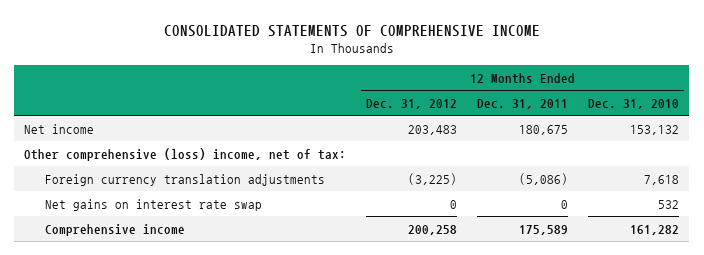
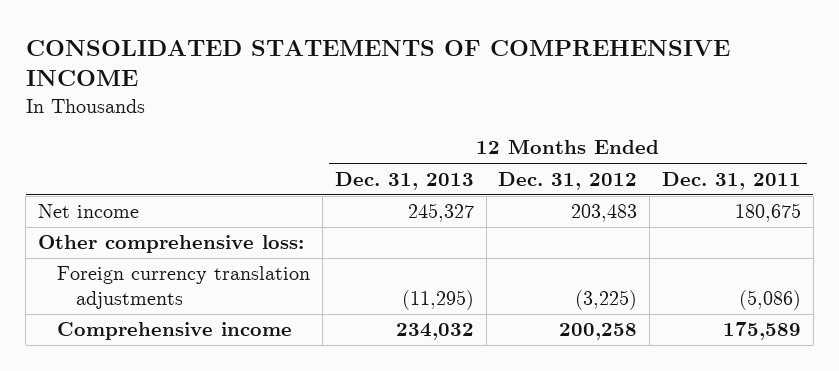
- | 12 Months Ended Dec. 31, 2012 | 12 Months Ended Dec. 31, 2011 | 12 Months Ended Dec. 31, 2010
+ | 12 Months Ended Dec. 31, 2013 | 12 Months Ended Dec. 31, 2012 | 12 Months Ended Dec. 31, 2011
- Other comprehensive (loss) income, net of tax:
+ Other comprehensive loss:
- Net gains on interest rate swap | 0 | 0 | 532

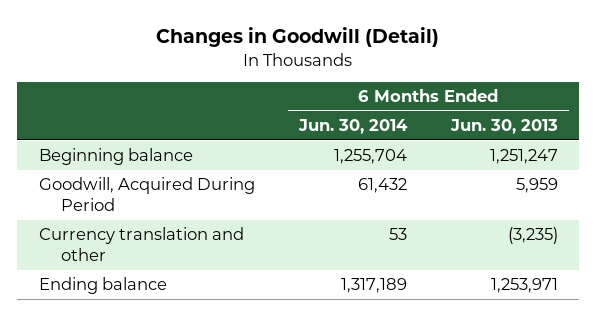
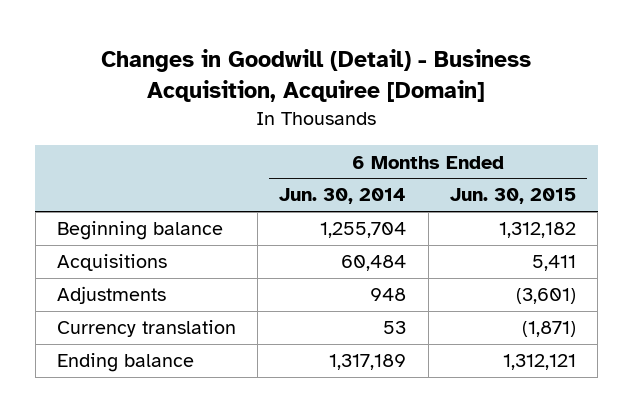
- Changes in Goodwill (Detail)
+ Changes in Goodwill (Detail) - Business Acquisition, Acquiree [Domain]
- | 6 Months Ended Jun. 30, 2014 | 6 Months Ended Jun. 30, 2013
+ | 6 Months Ended Jun. 30, 2014 | 6 Months Ended Jun. 30, 2015
- Goodwill, Acquired During Period | 61,432 | 5,959
- Currency translation and other | 53 | (3,235)
+ Acquisitions | 60,484 | 5,411
+ Adjustments | 948 | (3,601)
+ Currency translation | 53 | (1,871)

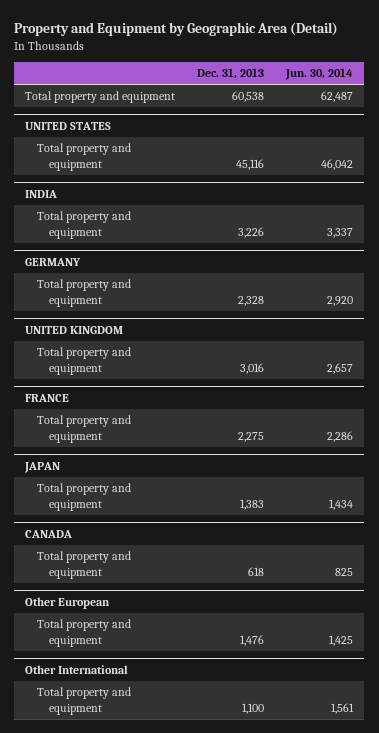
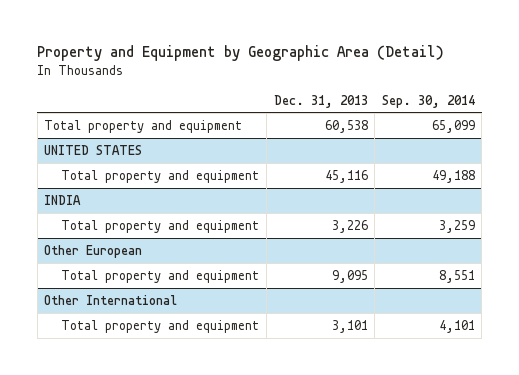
- | Dec. 31, 2013 | Jun. 30, 2014
+ | Dec. 31, 2013 | Sep. 30, 2014
- GERMANY
- Total property and equipment | 2,328 | 2,920
- UNITED KINGDOM
- Total property and equipment | 3,016 | 2,657
- FRANCE
- Total property and equipment | 2,275 | 2,286
- JAPAN
- Total property and equipment | 1,383 | 1,434
- CANADA
- Total property and equipment | 618 | 825
@ Other European
- Total property and equipment | 1,476 | 1,425
+ Total property and equipment | 9,095 | 8,551
@ Other International
- Total property and equipment | 1,100 | 1,561
+ Total property and equipment | 3,101 | 4,101

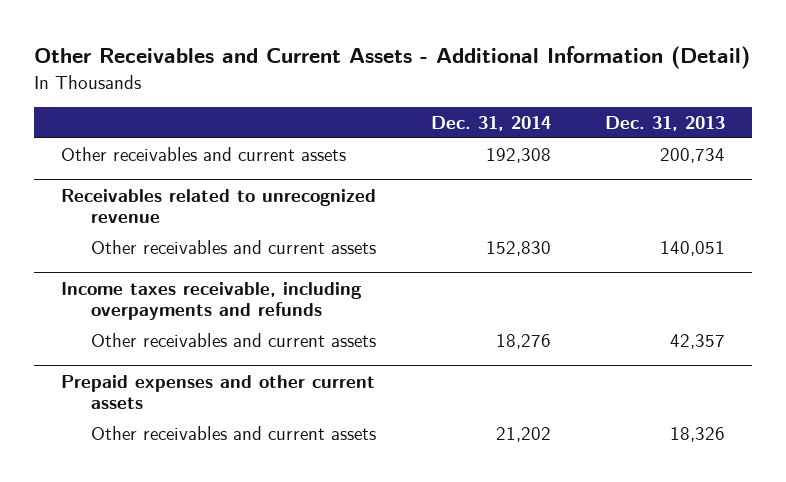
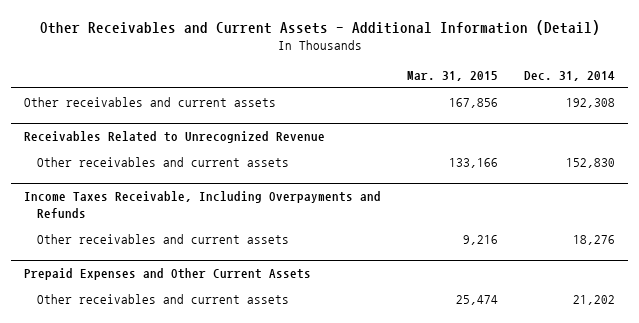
- | Dec. 31, 2014 | Dec. 31, 2013
+ | Mar. 31, 2015 | Dec. 31, 2014
- Receivables related to unrecognized revenue
+ Receivables Related to Unrecognized Revenue
- Income taxes receivable, including overpayments and refunds
+ Income Taxes Receivable, Including Overpayments and Refunds
- Prepaid expenses and other current assets
+ Prepaid Expenses and Other Current Assets

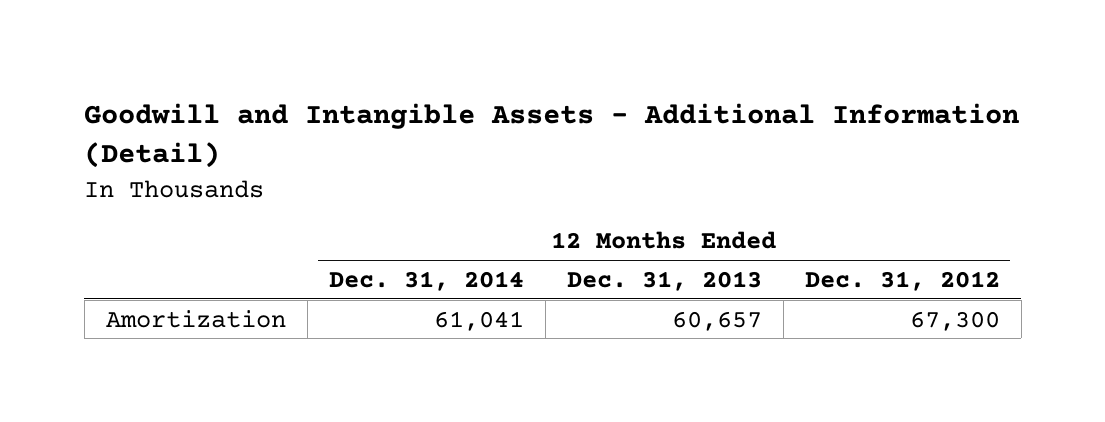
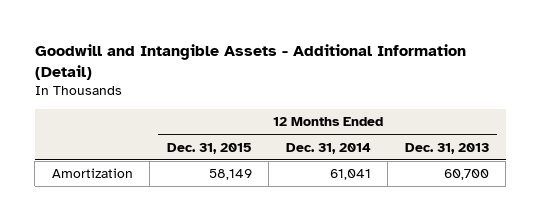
- | 12 Months Ended Dec. 31, 2014 | 12 Months Ended Dec. 31, 2013 | 12 Months Ended Dec. 31, 2012
+ | 12 Months Ended Dec. 31, 2015 | 12 Months Ended Dec. 31, 2014 | 12 Months Ended Dec. 31, 2013
- Amortization | 61,041 | 60,657 | 67,300
+ Amortization | 58,149 | 61,041 | 60,700

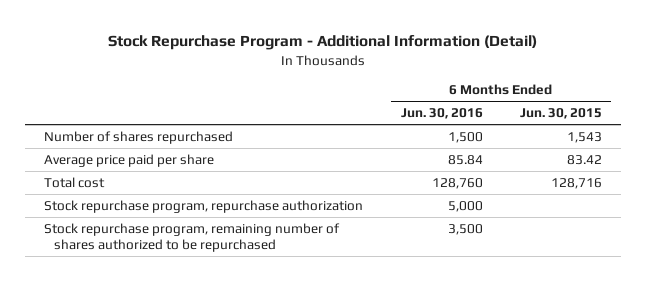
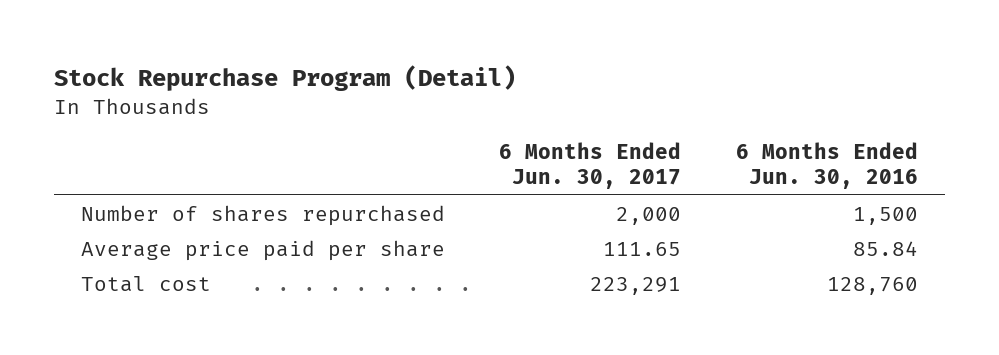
- Stock Repurchase Program - Additional Information (Detail)
+ Stock Repurchase Program (Detail)
- | 6 Months Ended Jun. 30, 2016 | 6 Months Ended Jun. 30, 2015
+ | 6 Months Ended Jun. 30, 2017 | 6 Months Ended Jun. 30, 2016
- Stock repurchase program, repurchase authorization | 5,000 |
- Stock repurchase program, remaining number of shares authorized to be repurchased | 3,500 |

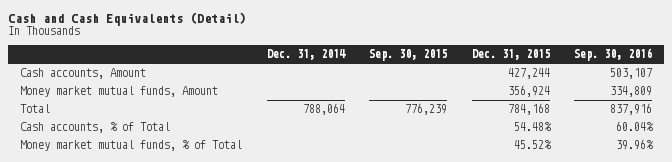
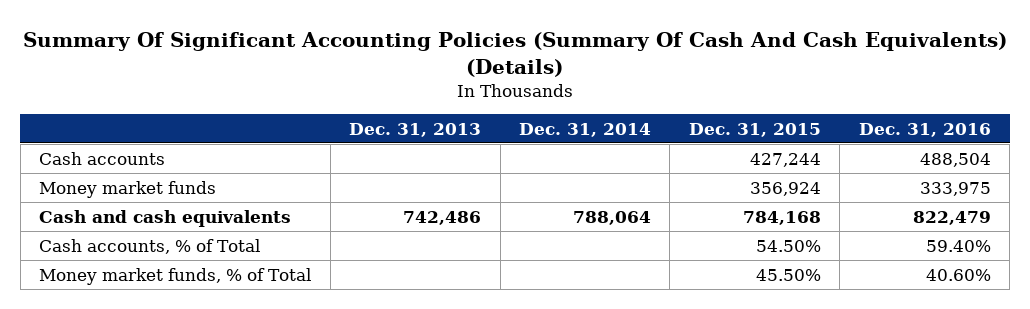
- Cash and Cash Equivalents (Detail)
+ Summary Of Significant Accounting Policies (Summary Of Cash And Cash Equivalents) (Details)
- | Dec. 31, 2014 | Sep. 30, 2015 | Dec. 31, 2015 | Sep. 30, 2016
+ | Dec. 31, 2013 | Dec. 31, 2014 | Dec. 31, 2015 | Dec. 31, 2016
- Cash accounts, Amount | | | 427,244 | 503,107
- Money market mutual funds, Amount | | | 356,924 | 334,809
- Total | 788,064 | 776,239 | 784,168 | 837,916
- Cash accounts, % of Total | | | 54.48% | 60.04%
- Money market mutual funds, % of Total | | | 45.52% | 39.96%
+ Cash accounts | | | 427,244 | 488,504
+ Money market funds | | | 356,924 | 333,975
+ Cash and cash equivalents | 742,486 | 788,064 | 784,168 | 822,479
+ Cash accounts, % of Total | | | 54.50% | 59.40%
+ Money market funds, % of Total | | | 45.50% | 40.60%

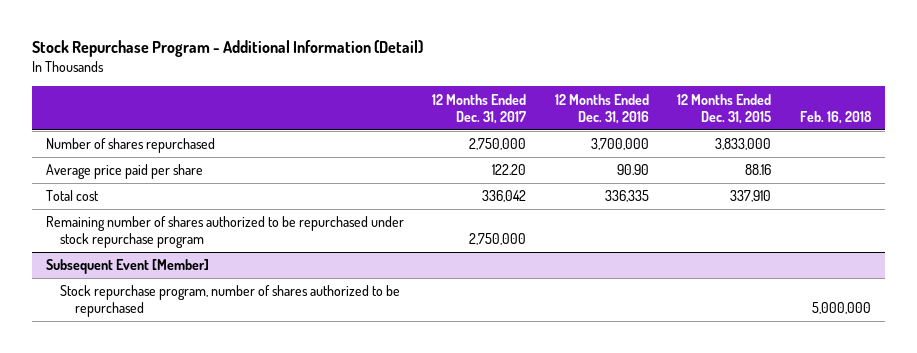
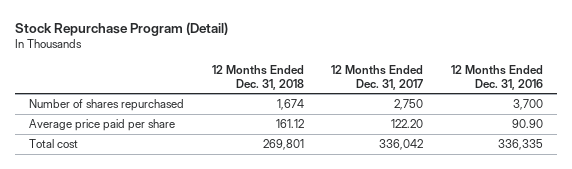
- Stock Repurchase Program - Additional Information (Detail)
+ Stock Repurchase Program (Detail)
- | 12 Months Ended Dec. 31, 2017 | 12 Months Ended Dec. 31, 2016 | 12 Months Ended Dec. 31, 2015 | Feb. 16, 2018
+ | 12 Months Ended Dec. 31, 2018 | 12 Months Ended Dec. 31, 2017 | 12 Months Ended Dec. 31, 2016
- Number of shares repurchased | 2,750,000 | 3,700,000 | 3,833,000 |
+ Number of shares repurchased | 1,674 | 2,750 | 3,700
- Remaining number of shares authorized to be repurchased under stock repurchase program | 2,750,000 | | |
- Subsequent Event [Member]
- Stock repurchase program, number of shares authorized to be repurchased | | | | 5,000,000

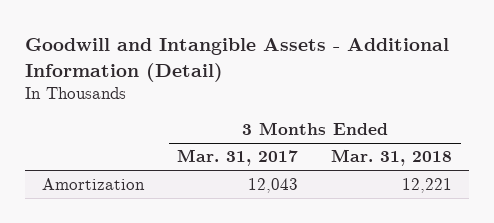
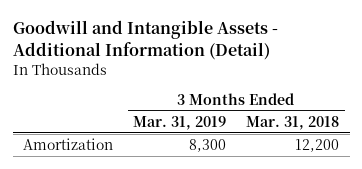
- | 3 Months Ended Mar. 31, 2017 | 3 Months Ended Mar. 31, 2018
+ | 3 Months Ended Mar. 31, 2019 | 3 Months Ended Mar. 31, 2018
- Amortization | 12,043 | 12,221
+ Amortization | 8,300 | 12,200

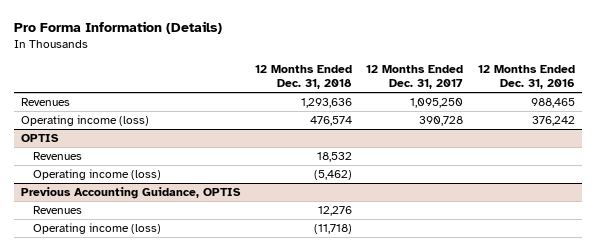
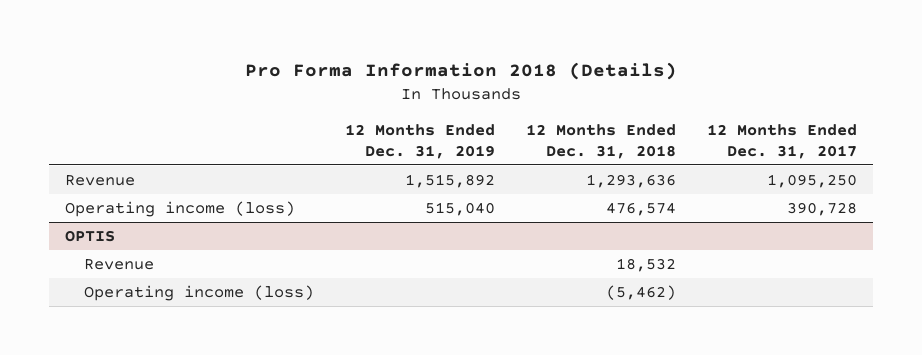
- Pro Forma Information (Details)
+ Pro Forma Information 2018 (Details)
- | 12 Months Ended Dec. 31, 2018 | 12 Months Ended Dec. 31, 2017 | 12 Months Ended Dec. 31, 2016
+ | 12 Months Ended Dec. 31, 2019 | 12 Months Ended Dec. 31, 2018 | 12 Months Ended Dec. 31, 2017
- Revenues | 1,293,636 | 1,095,250 | 988,465
+ Revenue | 1,515,892 | 1,293,636 | 1,095,250
@ OPTIS
- Revenues | 18,532 | |
+ Revenue | | 18,532 |
- Previous Accounting Guidance, OPTIS
- Revenues | 12,276 | |
- Operating income (loss) | (11,718) | |

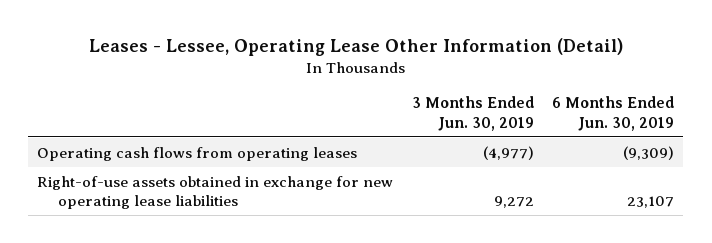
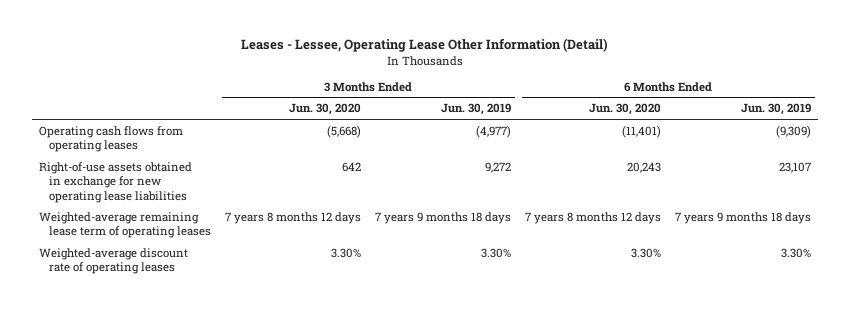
- | 3 Months Ended Jun. 30, 2019 | 6 Months Ended Jun. 30, 2019
+ | 3 Months Ended Jun. 30, 2020 | 3 Months Ended Jun. 30, 2019 | 6 Months Ended Jun. 30, 2020 | 6 Months Ended Jun. 30, 2019
+ Weighted-average remaining lease term of operating leases | 7 years 8 months 12 days | 7 years 9 months 18 days | 7 years 8 months 12 days | 7 years 9 months 18 days
+ Weighted-average discount rate of operating leases | 3.30% | 3.30% | 3.30% | 3.30%

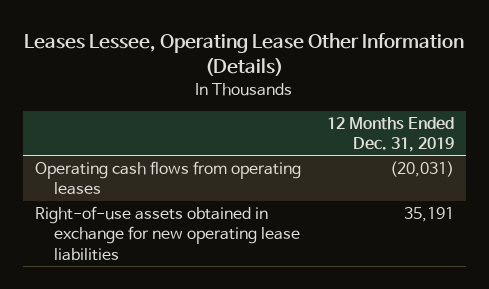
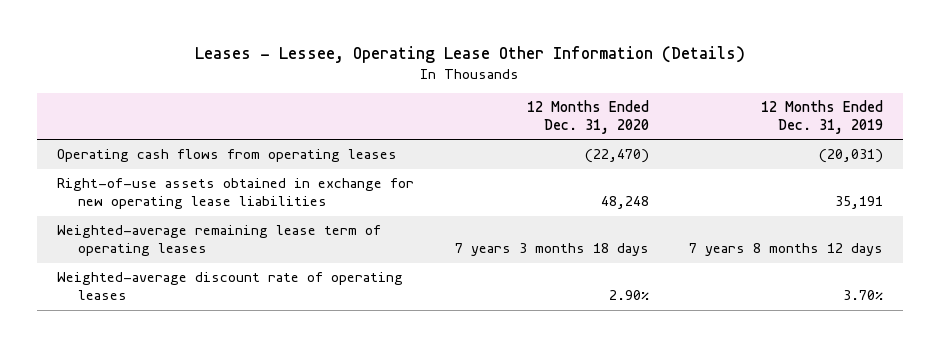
- Leases Lessee, Operating Lease Other Information (Details)
+ Leases - Lessee, Operating Lease Other Information (Details)
- | 12 Months Ended Dec. 31, 2019
+ | 12 Months Ended Dec. 31, 2020 | 12 Months Ended Dec. 31, 2019
+ Weighted-average remaining lease term of operating leases | 7 years 3 months 18 days | 7 years 8 months 12 days
+ Weighted-average discount rate of operating leases | 2.90% | 3.70%

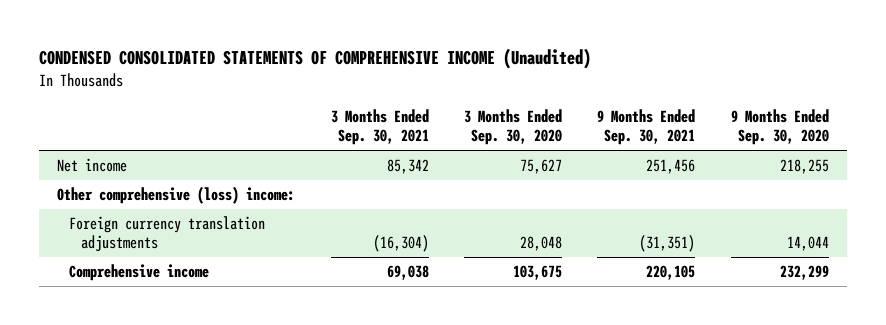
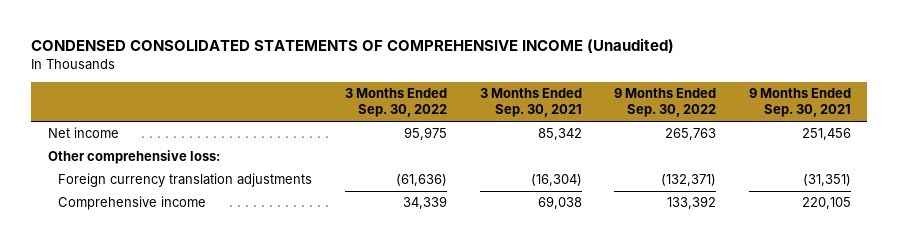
- | 3 Months Ended Sep. 30, 2021 | 3 Months Ended Sep. 30, 2020 | 9 Months Ended Sep. 30, 2021 | 9 Months Ended Sep. 30, 2020
+ | 3 Months Ended Sep. 30, 2022 | 3 Months Ended Sep. 30, 2021 | 9 Months Ended Sep. 30, 2022 | 9 Months Ended Sep. 30, 2021
- Other comprehensive (loss) income:
+ Other comprehensive loss:

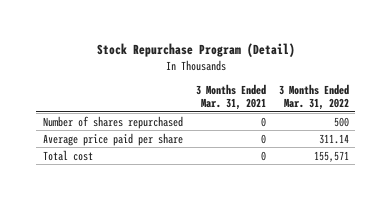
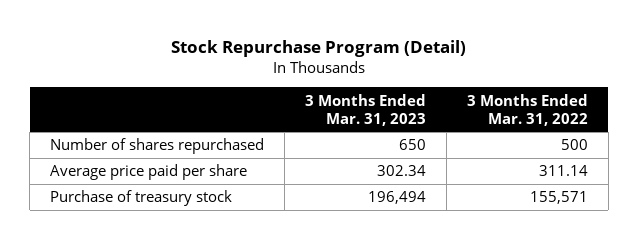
- | 3 Months Ended Mar. 31, 2021 | 3 Months Ended Mar. 31, 2022
+ | 3 Months Ended Mar. 31, 2023 | 3 Months Ended Mar. 31, 2022
- Total cost | 0 | 155,571
+ Purchase of treasury stock | 196,494 | 155,571

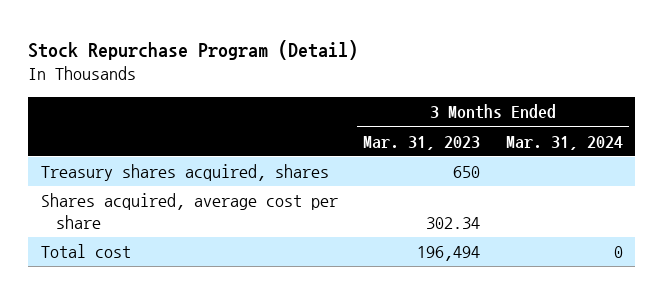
- | 3 Months Ended Mar. 31, 2023 | 3 Months Ended Mar. 31, 2022
+ | 3 Months Ended Mar. 31, 2023 | 3 Months Ended Mar. 31, 2024
- Number of shares repurchased | 650 | 500
- Average price paid per share | 302.34 | 311.14
- Purchase of treasury stock | 196,494 | 155,571
+ Treasury shares acquired, shares | 650 |
+ Shares acquired, average cost per share | 302.34 |
+ Total cost | 196,494 | 0

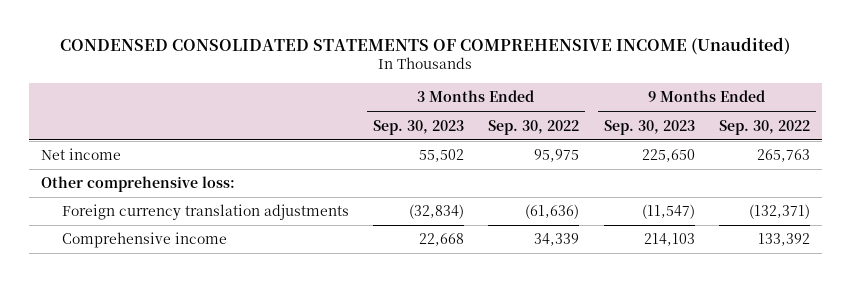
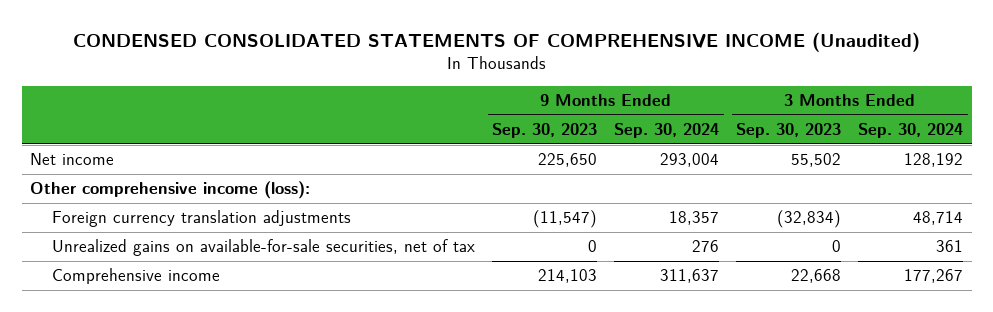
- | 3 Months Ended Sep. 30, 2023 | 3 Months Ended Sep. 30, 2022 | 9 Months Ended Sep. 30, 2023 | 9 Months Ended Sep. 30, 2022
+ | 9 Months Ended Sep. 30, 2023 | 9 Months Ended Sep. 30, 2024 | 3 Months Ended Sep. 30, 2023 | 3 Months Ended Sep. 30, 2024
- Other comprehensive loss:
+ Other comprehensive income (loss):
+ Unrealized gains on available-for-sale securities, net of tax | 0 | 276 | 0 | 361

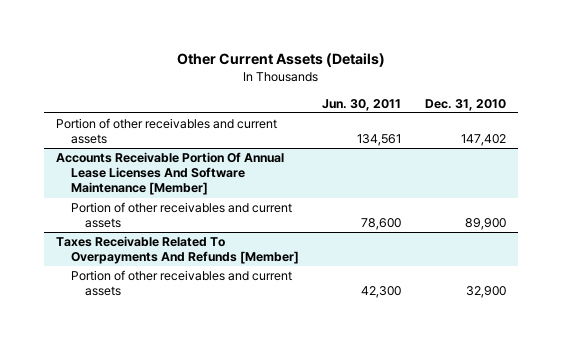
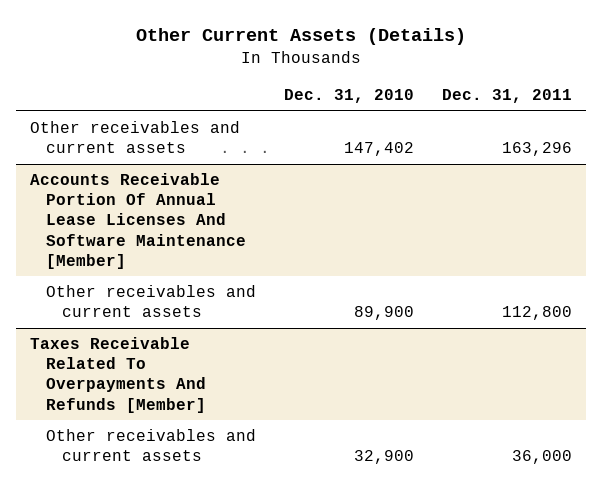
- | Jun. 30, 2011 | Dec. 31, 2010
+ | Dec. 31, 2010 | Dec. 31, 2011
- Portion of other receivables and current assets | 134,561 | 147,402
+ Other receivables and current assets | 147,402 | 163,296
@ Accounts Receivable Portion Of Annual Lease Licenses And Software Maintenance [Member]
- Portion of other receivables and current assets | 78,600 | 89,900
+ Other receivables and current assets | 89,900 | 112,800
@ Taxes Receivable Related To Overpayments And Refunds [Member]
- Portion of other receivables and current assets | 42,300 | 32,900
+ Other receivables and current assets | 32,900 | 36,000

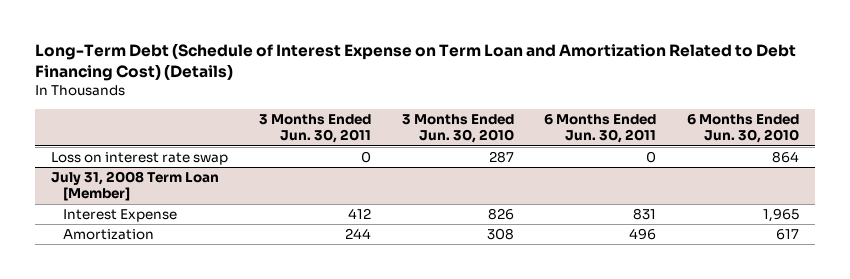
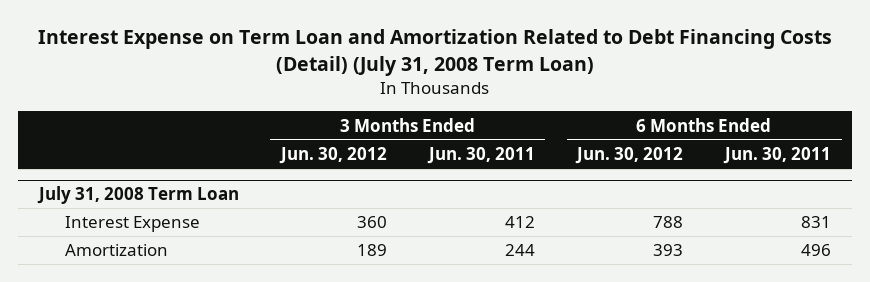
- Long-Term Debt (Schedule of Interest Expense on Term Loan and Amortization Related to Debt Financing Cost) (Details)
+ Interest Expense on Term Loan and Amortization Related to Debt Financing Costs (Detail) (July 31, 2008 Term Loan)
- | 3 Months Ended Jun. 30, 2011 | 3 Months Ended Jun. 30, 2010 | 6 Months Ended Jun. 30, 2011 | 6 Months Ended Jun. 30, 2010
+ | 3 Months Ended Jun. 30, 2012 | 3 Months Ended Jun. 30, 2011 | 6 Months Ended Jun. 30, 2012 | 6 Months Ended Jun. 30, 2011
- Loss on interest rate swap | 0 | 287 | 0 | 864
- July 31, 2008 Term Loan [Member]
+ July 31, 2008 Term Loan

